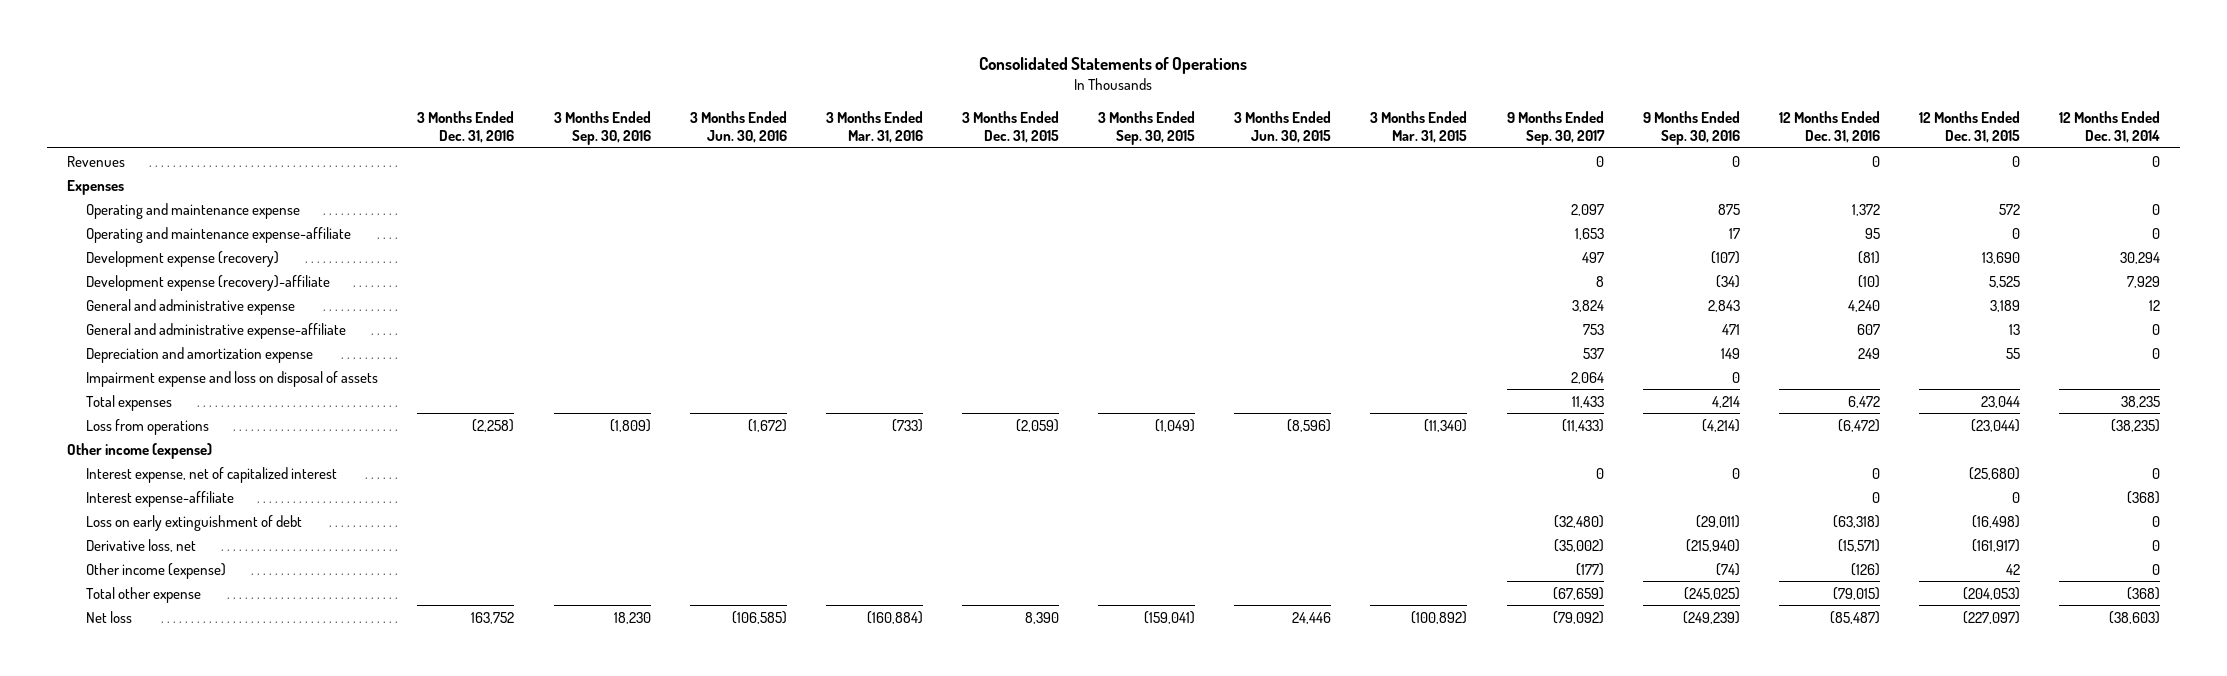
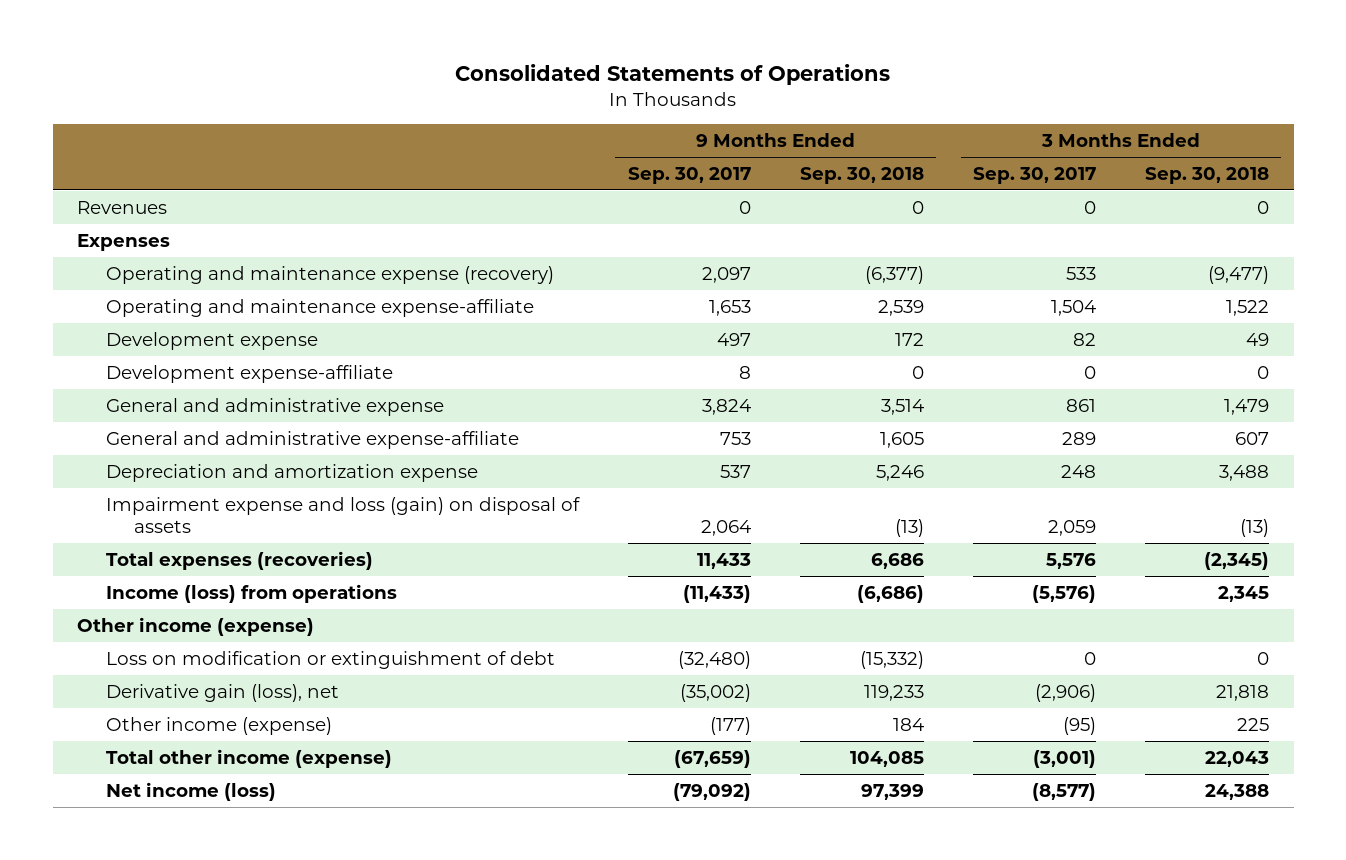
- | 3 Months Ended Dec. 31, 2016 | 3 Months Ended Sep. 30, 2016 | 3 Months Ended Jun. 30, 2016 | 3 Months Ended Mar. 31, 2016 | 3 Months Ended Dec. 31, 2015 | 3 Months Ended Sep. 30, 2015 | 3 Months Ended Jun. 30, 2015 | 3 Months Ended Mar. 31, 2015 | 9 Months Ended Sep. 30, 2017 | 9 Months Ended Sep. 30, 2016 | 12 Months Ended Dec. 31, 2016 | 12 Months Ended Dec. 31, 2015 | 12 Months Ended Dec. 31, 2014
+ | 9 Months Ended Sep. 30, 2017 | 9 Months Ended Sep. 30, 2018 | 3 Months Ended Sep. 30, 2017 | 3 Months Ended Sep. 30, 2018
- Operating and maintenance expense | | | | | | | | | 2,097 | 875 | 1,372 | 572 | 0
+ Operating and maintenance expense (recovery) | 2,097 | (6,377) | 533 | (9,477)
- Development expense (recovery) | | | | | | | | | 497 | (107) | (81) | 13,690 | 30,294
- Development expense (recovery)-affiliate | | | | | | | | | 8 | (34) | (10) | 5,525 | 7,929
+ Development expense | 497 | 172 | 82 | 49
+ Development expense-affiliate | 8 | 0 | 0 | 0
- Impairment expense and loss on disposal of assets | | | | | | | | | 2,064 | 0 | | |
- Total expenses | | | | | | | | | 11,433 | 4,214 | 6,472 | 23,044 | 38,235
- Loss from operations | (2,258) | (1,809) | (1,672) | (733) | (2,059) | (1,049) | (8,596) | (11,340) | (11,433) | (4,214) | (6,472) | (23,044) | (38,235)
+ Impairment expense and loss (gain) on disposal of assets | 2,064 | (13) | 2,059 | (13)
+ Total expenses (recoveries) | 11,433 | 6,686 | 5,576 | (2,345)
+ Income (loss) from operations | (11,433) | (6,686) | (5,576) | 2,345
- Interest expense, net of capitalized interest | | | | | | | | | 0 | 0 | 0 | (25,680) | 0
- Interest expense-affiliate | | | | | | | | | | | 0 | 0 | (368)
- Loss on early extinguishment of debt | | | | | | | | | (32,480) | (29,011) | (63,318) | (16,498) | 0
- Derivative loss, net | | | | | | | | | (35,002) | (215,940) | (15,571) | (161,917) | 0
+ Loss on modification or extinguishment of debt | (32,480) | (15,332) | 0 | 0
+ Derivative gain (loss), net | (35,002) | 119,233 | (2,906) | 21,818
- Total other expense | | | | | | | | | (67,659) | (245,025) | (79,015) | (204,053) | (368)
- Net loss | 163,752 | 18,230 | (106,585) | (160,884) | 8,390 | (159,041) | 24,446 | (100,892) | (79,092) | (249,239) | (85,487) | (227,097) | (38,603)
+ Total other income (expense) | (67,659) | 104,085 | (3,001) | 22,043
+ Net income (loss) | (79,092) | 97,399 | (8,577) | 24,388

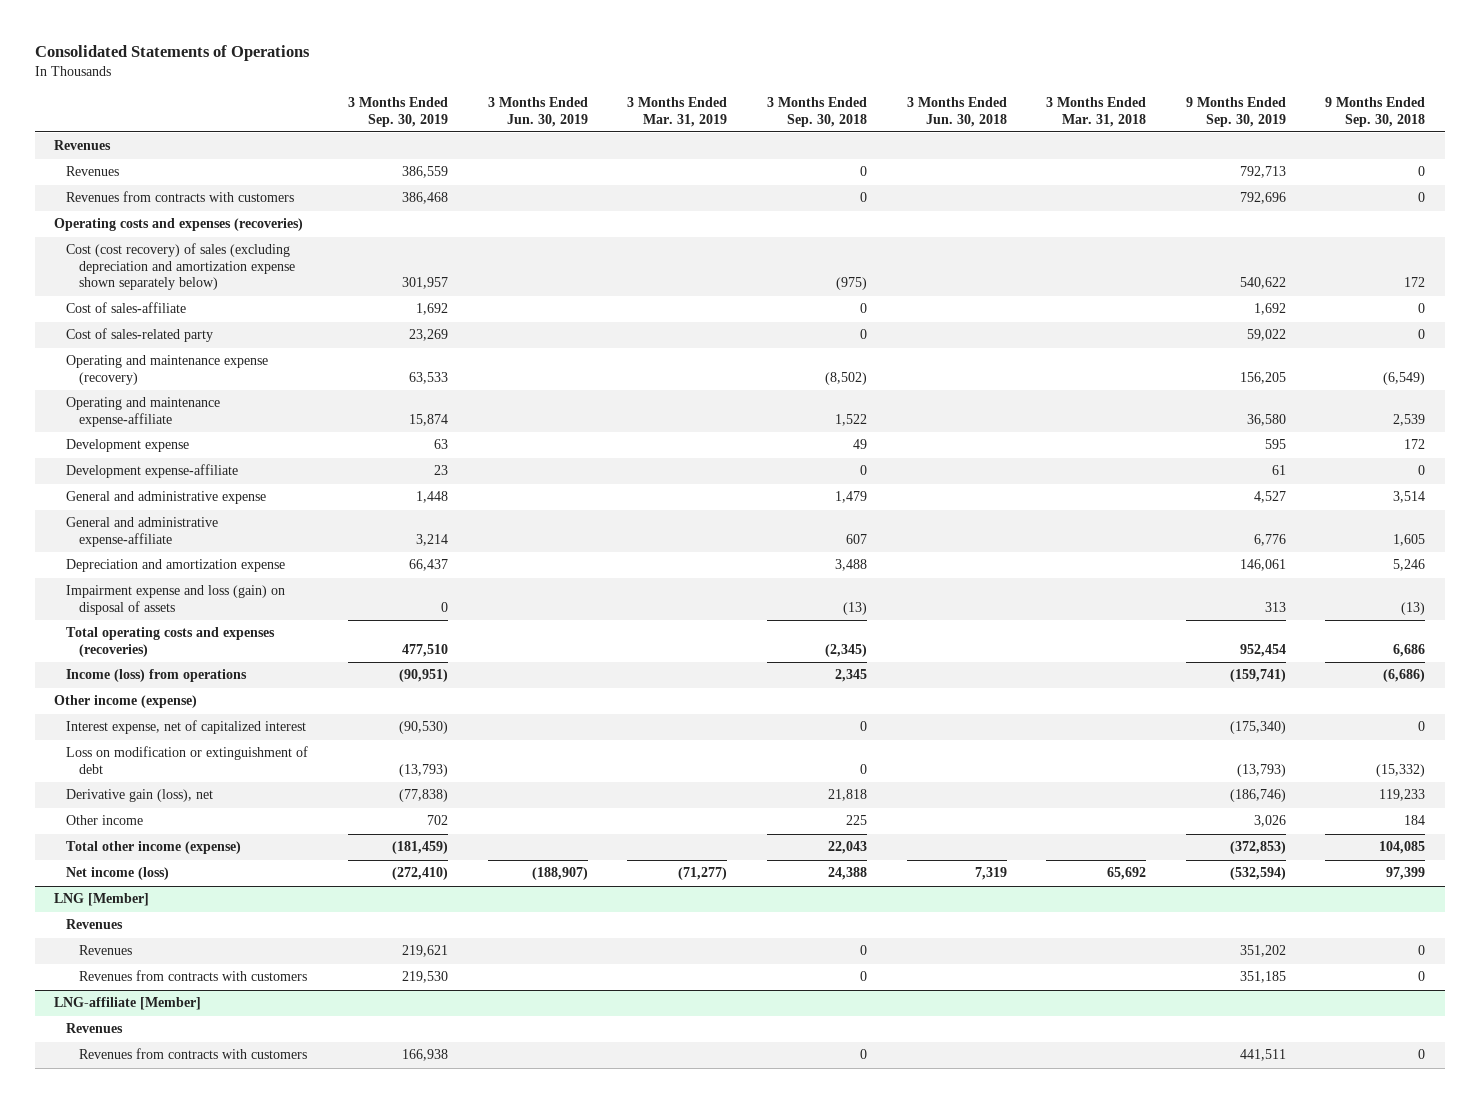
- | 9 Months Ended Sep. 30, 2017 | 9 Months Ended Sep. 30, 2018 | 3 Months Ended Sep. 30, 2017 | 3 Months Ended Sep. 30, 2018
+ | 3 Months Ended Sep. 30, 2019 | 3 Months Ended Jun. 30, 2019 | 3 Months Ended Mar. 31, 2019 | 3 Months Ended Sep. 30, 2018 | 3 Months Ended Jun. 30, 2018 | 3 Months Ended Mar. 31, 2018 | 9 Months Ended Sep. 30, 2019 | 9 Months Ended Sep. 30, 2018
+ Revenues
- Expenses
- Operating and maintenance expense (recovery) | 2,097 | (6,377) | 533 | (9,477)
+ Revenues from contracts with customers | 386,468 | | | 0 | | | 792,696 | 0
+ Operating costs and expenses (recoveries)
+ Cost (cost recovery) of sales (excluding depreciation and amortization expense shown separately below) | 301,957 | | | (975) | | | 540,622 | 172
+ Cost of sales-affiliate | 1,692 | | | 0 | | | 1,692 | 0
+ Cost of sales-related party | 23,269 | | | 0 | | | 59,022 | 0
+ Operating and maintenance expense (recovery) | 63,533 | | | (8,502) | | | 156,205 | (6,549)
- Total expenses (recoveries) | 11,433 | 6,686 | 5,576 | (2,345)
+ Total operating costs and expenses (recoveries) | 477,510 | | | (2,345) | | | 952,454 | 6,686
+ Interest expense, net of capitalized interest | (90,530) | | | 0 | | | (175,340) | 0
- Other income (expense) | (177) | 184 | (95) | 225
+ Other income | 702 | | | 225 | | | 3,026 | 184
+ LNG [Member]
+ Revenues
+ Revenues | 219,621 | | | 0 | | | 351,202 | 0
+ Revenues from contracts with customers | 219,530 | | | 0 | | | 351,185 | 0
+ LNG-affiliate [Member]
+ Revenues
+ Revenues from contracts with customers | 166,938 | | | 0 | | | 441,511 | 0

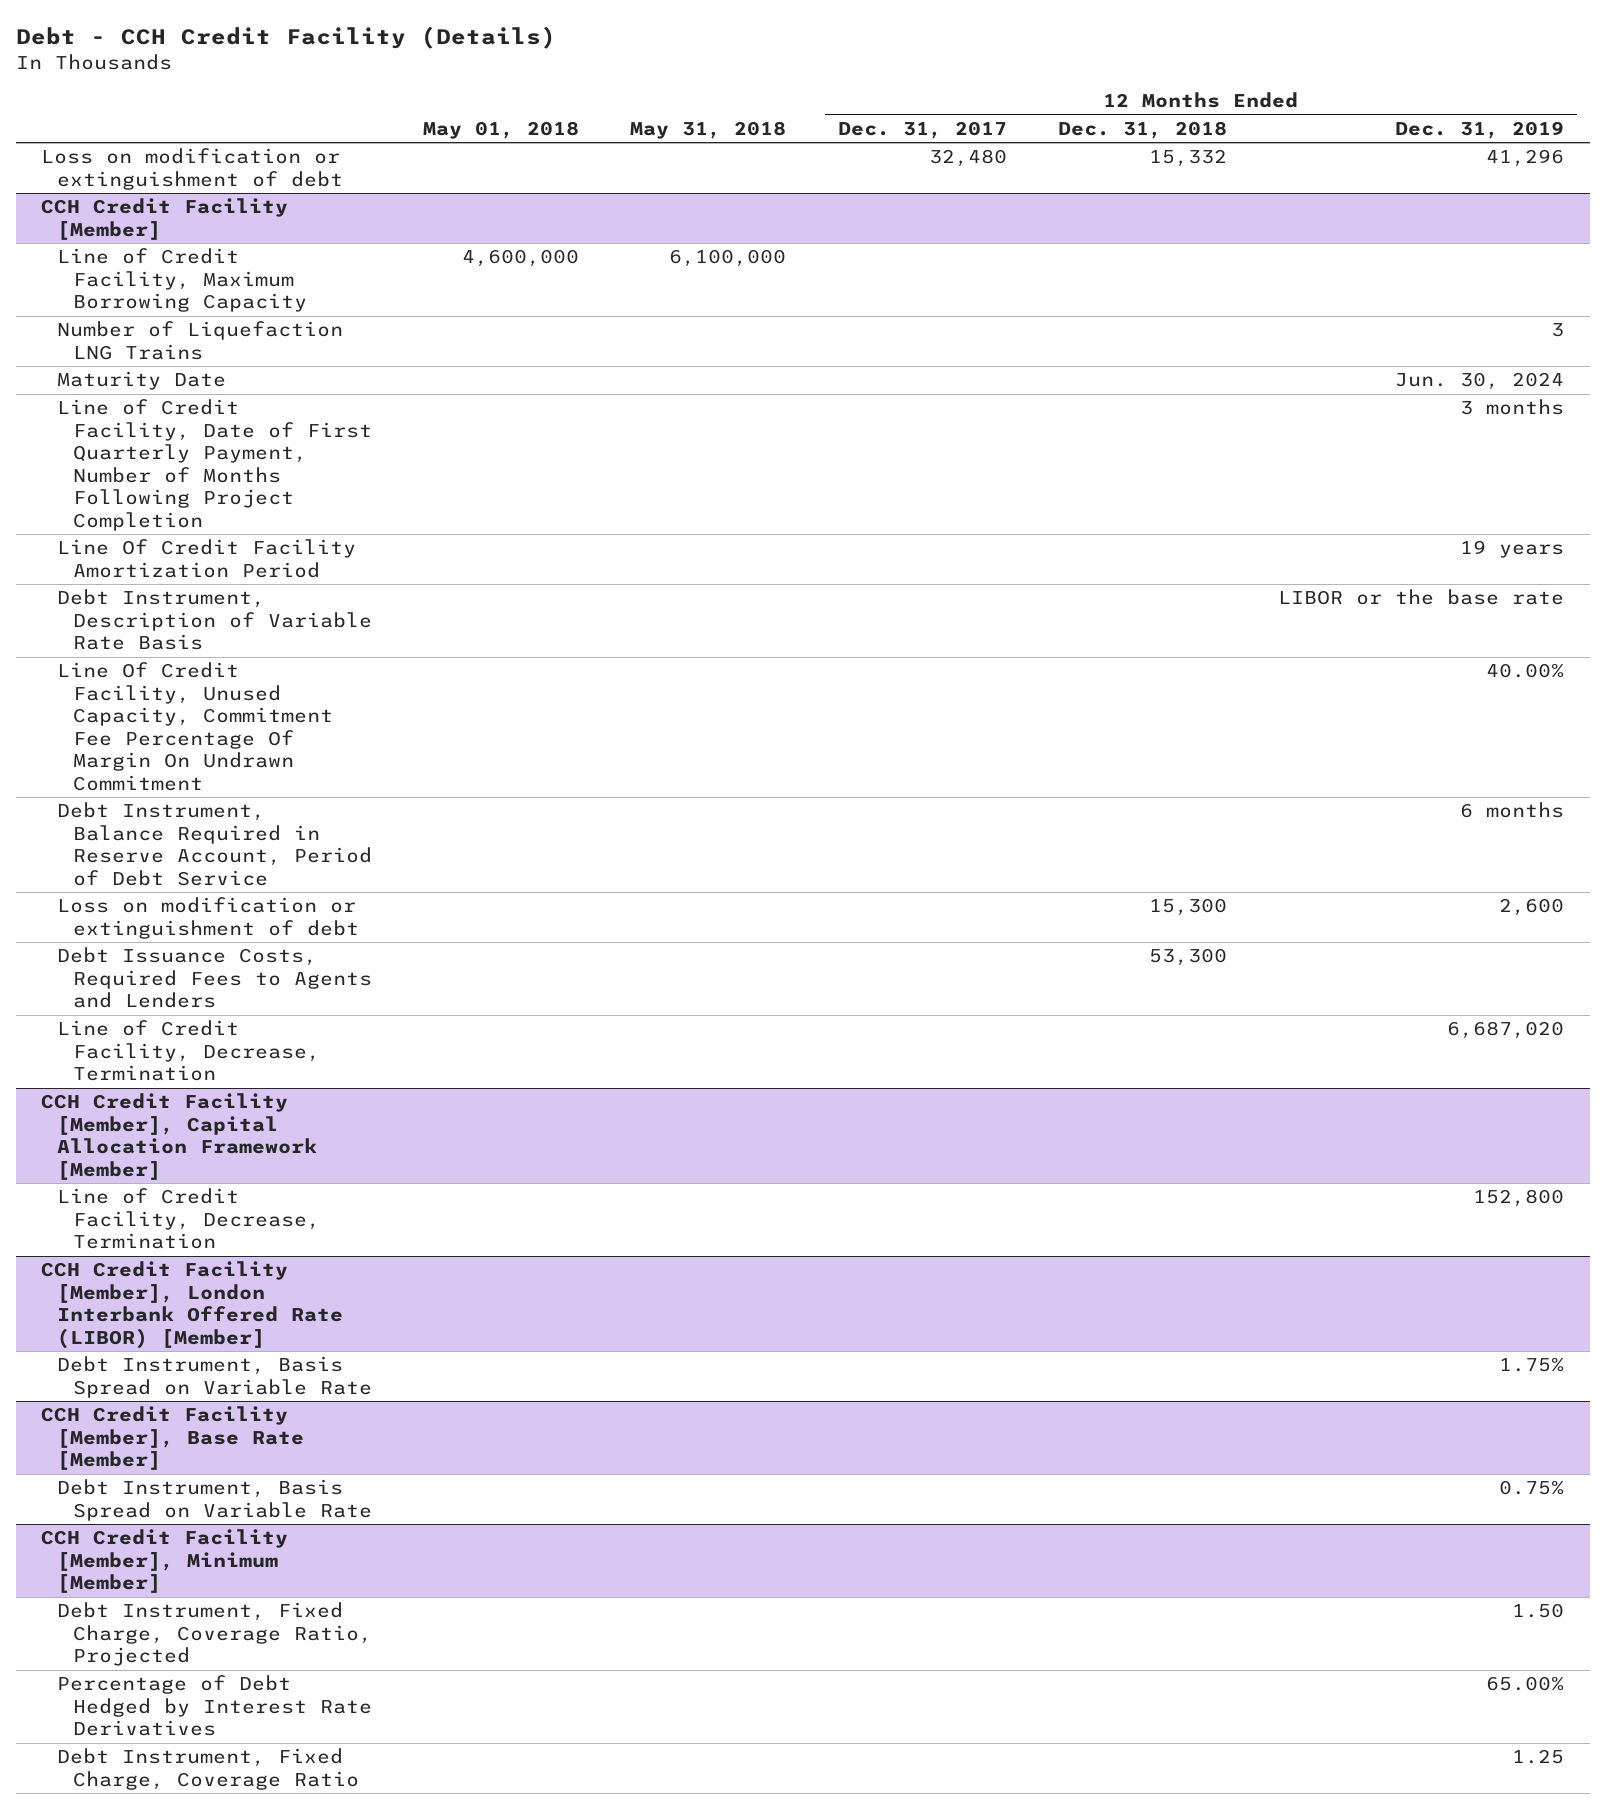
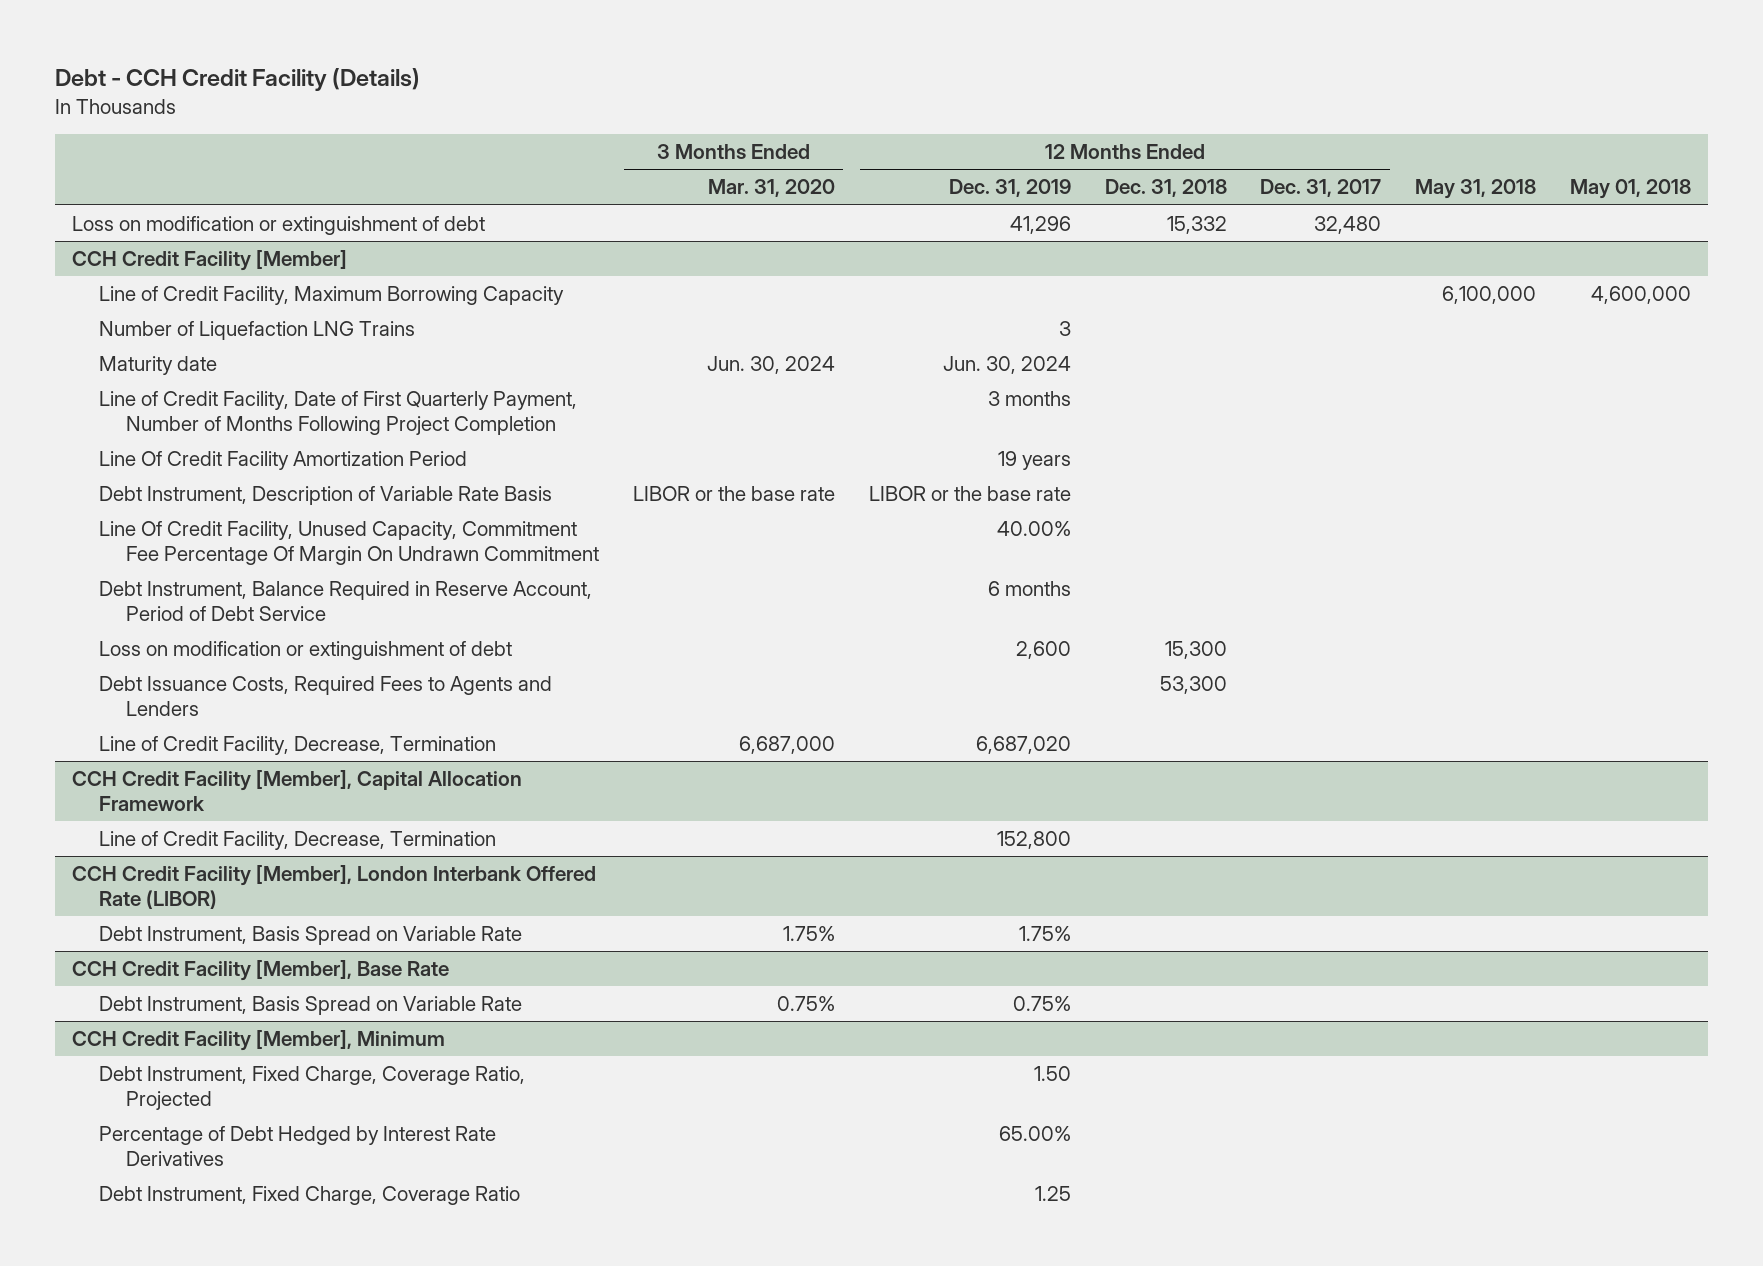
- | May 01, 2018 | May 31, 2018 | 12 Months Ended Dec. 31, 2017 | 12 Months Ended Dec. 31, 2018 | 12 Months Ended Dec. 31, 2019
+ | 3 Months Ended Mar. 31, 2020 | 12 Months Ended Dec. 31, 2019 | 12 Months Ended Dec. 31, 2018 | 12 Months Ended Dec. 31, 2017 | May 31, 2018 | May 01, 2018
@ CCH Credit Facility [Member]
- Maturity Date | | | | | Jun. 30, 2024
+ Maturity date | Jun. 30, 2024 | Jun. 30, 2024 | | | |
- CCH Credit Facility [Member], Capital Allocation Framework [Member]
+ CCH Credit Facility [Member], Capital Allocation Framework
- CCH Credit Facility [Member], London Interbank Offered Rate (LIBOR) [Member]
+ CCH Credit Facility [Member], London Interbank Offered Rate (LIBOR)
- CCH Credit Facility [Member], Base Rate [Member]
+ CCH Credit Facility [Member], Base Rate
- CCH Credit Facility [Member], Minimum [Member]
+ CCH Credit Facility [Member], Minimum

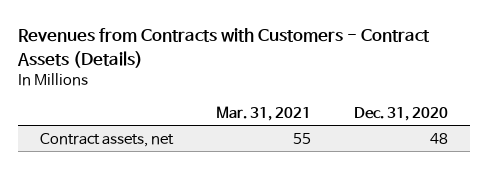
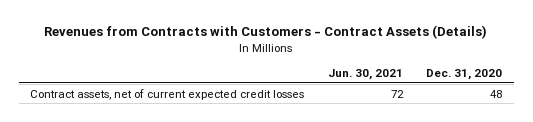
- | Mar. 31, 2021 | Dec. 31, 2020
+ | Jun. 30, 2021 | Dec. 31, 2020
- Contract assets, net | 55 | 48
+ Contract assets, net of current expected credit losses | 72 | 48

